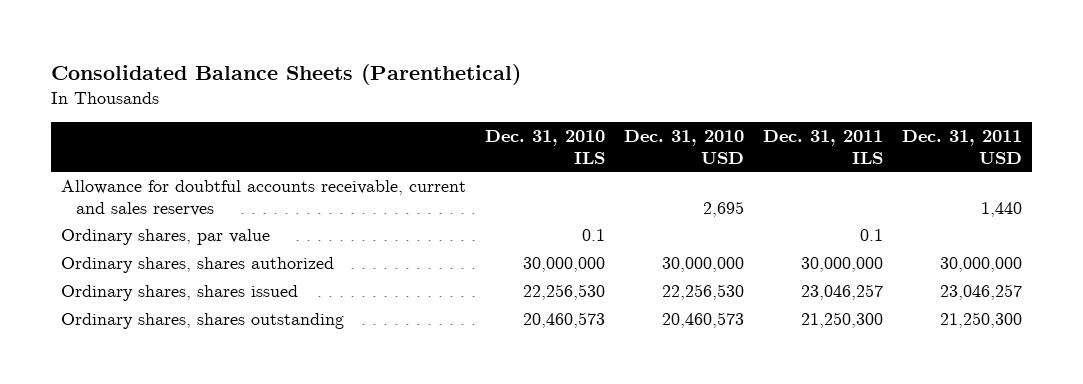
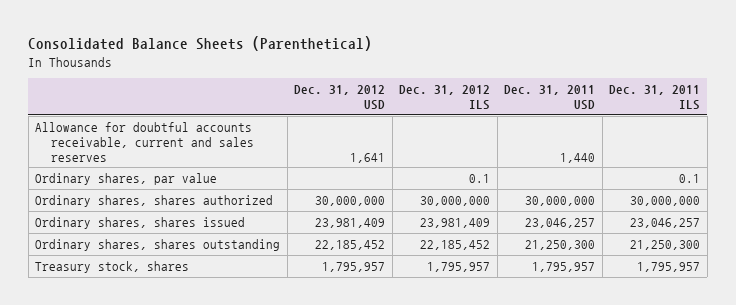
- | Dec. 31, 2010 ILS | Dec. 31, 2010 USD | Dec. 31, 2011 ILS | Dec. 31, 2011 USD
+ | Dec. 31, 2012 USD | Dec. 31, 2012 ILS | Dec. 31, 2011 USD | Dec. 31, 2011 ILS
+ Treasury stock, shares | 1,795,957 | 1,795,957 | 1,795,957 | 1,795,957

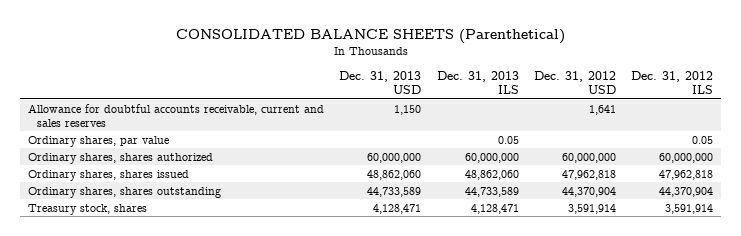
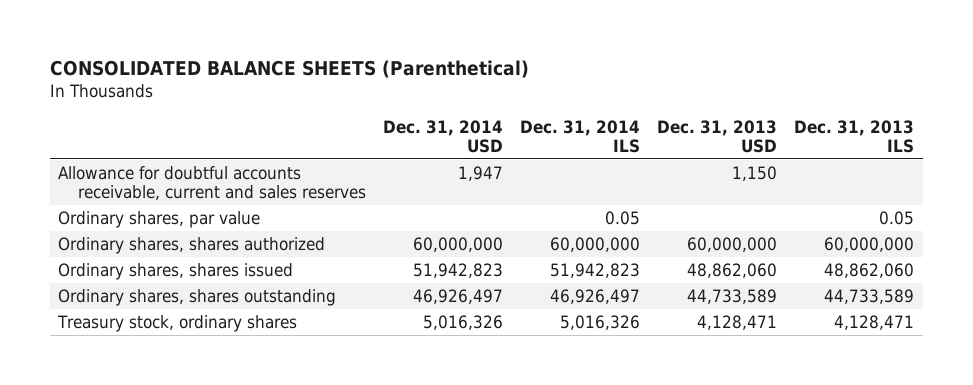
- | Dec. 31, 2013 USD | Dec. 31, 2013 ILS | Dec. 31, 2012 USD | Dec. 31, 2012 ILS
+ | Dec. 31, 2014 USD | Dec. 31, 2014 ILS | Dec. 31, 2013 USD | Dec. 31, 2013 ILS
- Treasury stock, shares | 4,128,471 | 4,128,471 | 3,591,914 | 3,591,914
+ Treasury stock, ordinary shares | 5,016,326 | 5,016,326 | 4,128,471 | 4,128,471

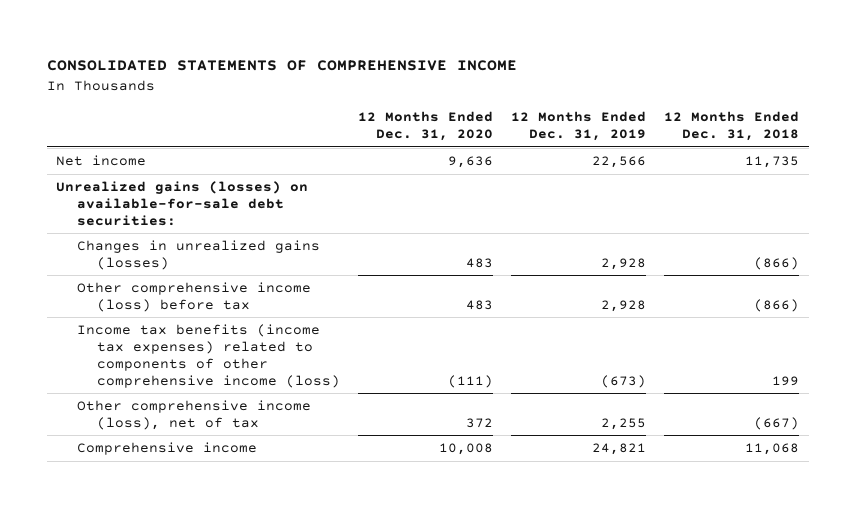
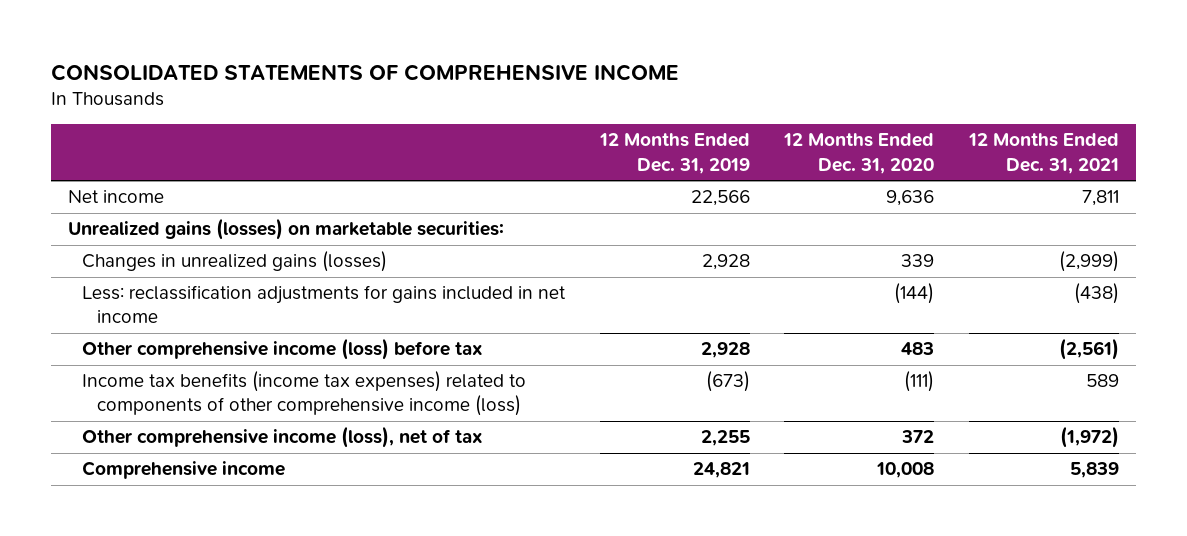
- | 12 Months Ended Dec. 31, 2020 | 12 Months Ended Dec. 31, 2019 | 12 Months Ended Dec. 31, 2018
+ | 12 Months Ended Dec. 31, 2019 | 12 Months Ended Dec. 31, 2020 | 12 Months Ended Dec. 31, 2021
- Unrealized gains (losses) on available-for-sale debt securities:
- Changes in unrealized gains (losses) | 483 | 2,928 | (866)
+ Unrealized gains (losses) on marketable securities:
+ Changes in unrealized gains (losses) | 2,928 | 339 | (2,999)
+ Less: reclassification adjustments for gains included in net income | | (144) | (438)

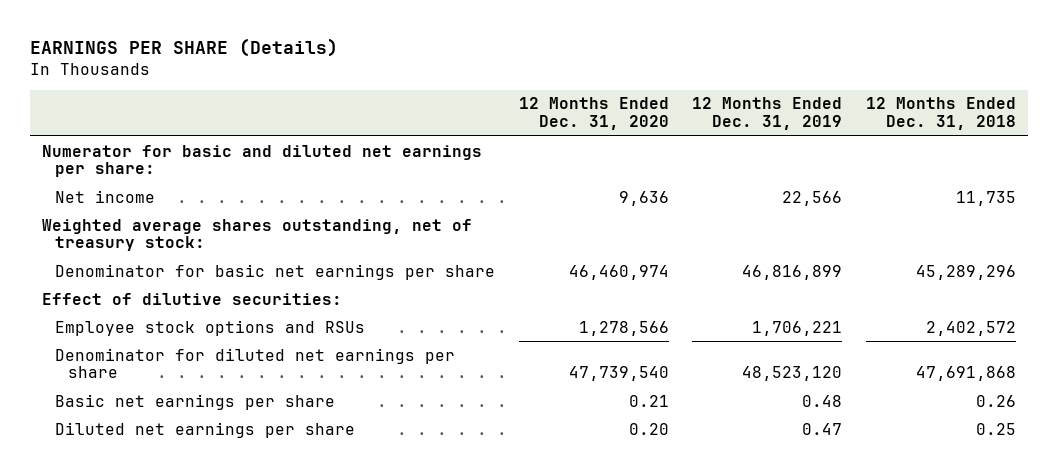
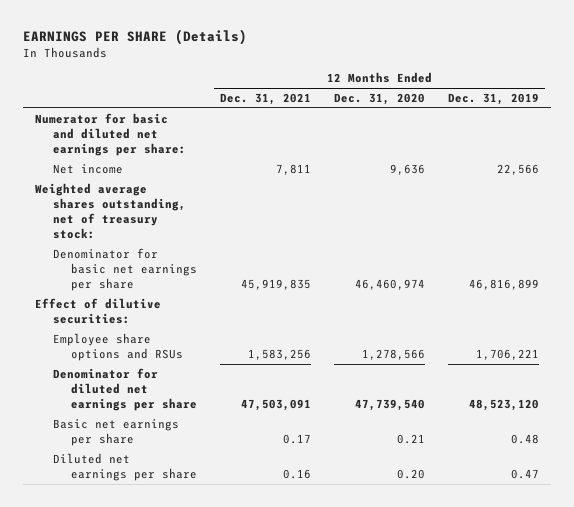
- | 12 Months Ended Dec. 31, 2020 | 12 Months Ended Dec. 31, 2019 | 12 Months Ended Dec. 31, 2018
+ | 12 Months Ended Dec. 31, 2021 | 12 Months Ended Dec. 31, 2020 | 12 Months Ended Dec. 31, 2019
- Employee stock options and RSUs | 1,278,566 | 1,706,221 | 2,402,572
+ Employee share options and RSUs | 1,583,256 | 1,278,566 | 1,706,221

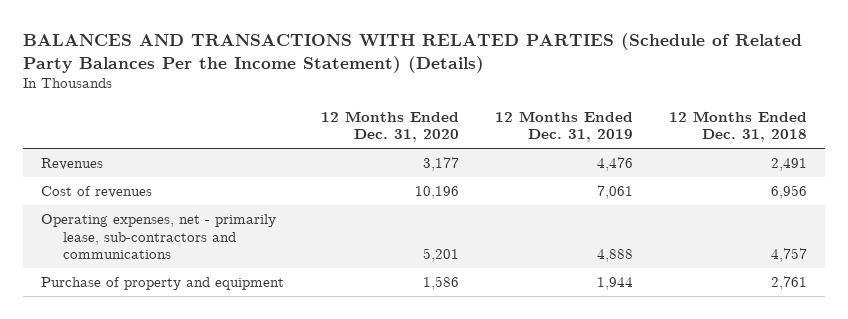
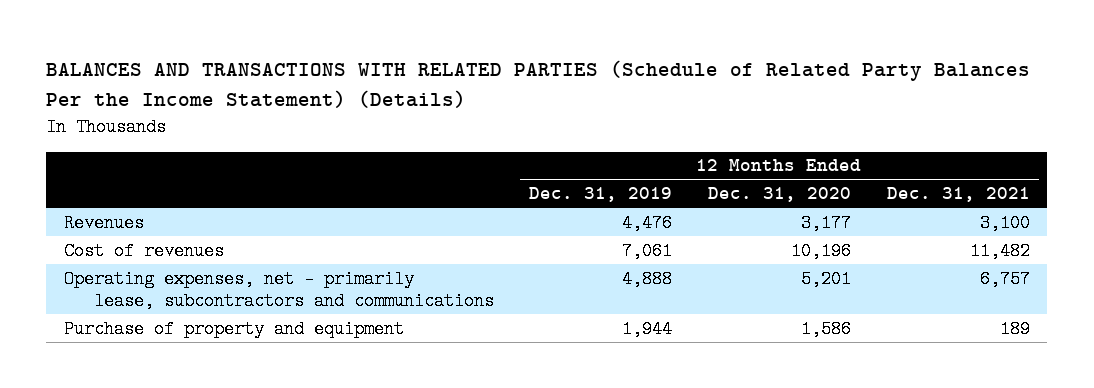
- | 12 Months Ended Dec. 31, 2020 | 12 Months Ended Dec. 31, 2019 | 12 Months Ended Dec. 31, 2018
+ | 12 Months Ended Dec. 31, 2019 | 12 Months Ended Dec. 31, 2020 | 12 Months Ended Dec. 31, 2021
- Operating expenses, net - primarily lease, sub-contractors and communications | 5,201 | 4,888 | 4,757
+ Operating expenses, net - primarily lease, subcontractors and communications | 4,888 | 5,201 | 6,757

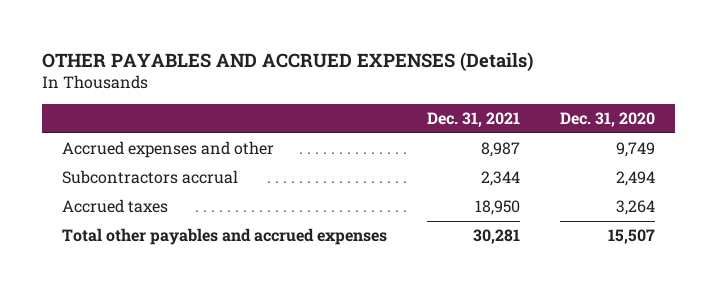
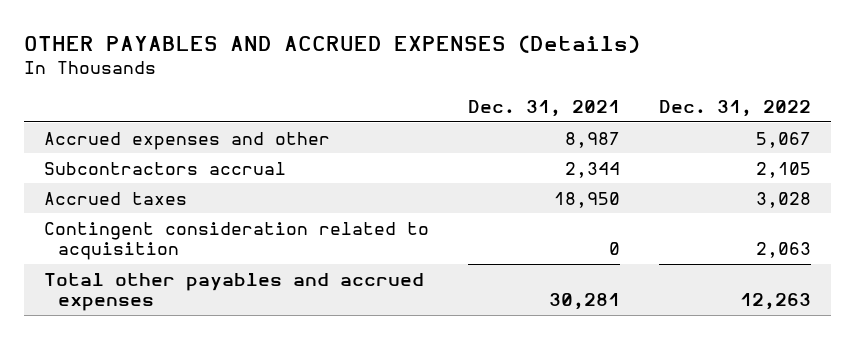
- | Dec. 31, 2021 | Dec. 31, 2020
+ | Dec. 31, 2021 | Dec. 31, 2022
+ Contingent consideration related to acquisition | 0 | 2,063

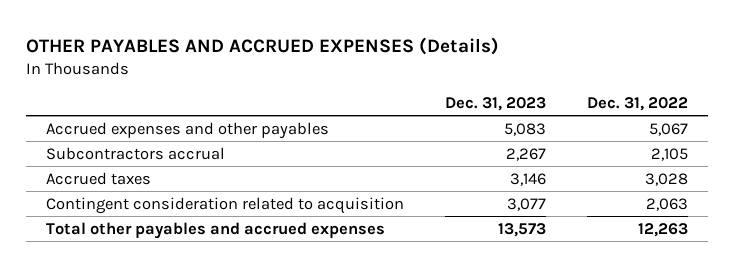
- | Dec. 31, 2021 | Dec. 31, 2022
+ | Dec. 31, 2023 | Dec. 31, 2022
- Accrued expenses and other | 8,987 | 5,067
+ Accrued expenses and other payables | 5,083 | 5,067

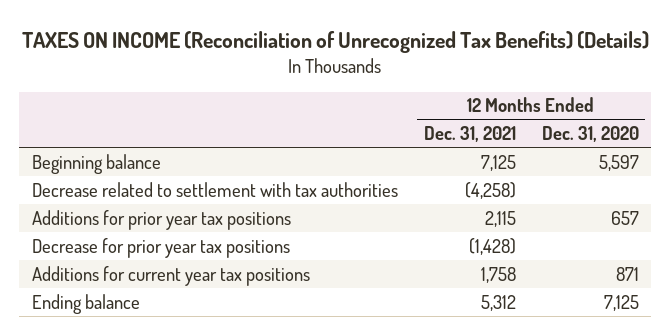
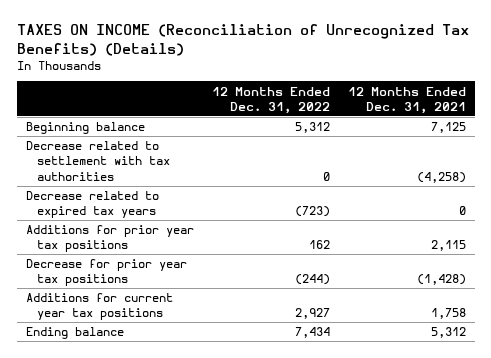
- | 12 Months Ended Dec. 31, 2021 | 12 Months Ended Dec. 31, 2020
+ | 12 Months Ended Dec. 31, 2022 | 12 Months Ended Dec. 31, 2021
+ Decrease related to expired tax years | (723) | 0

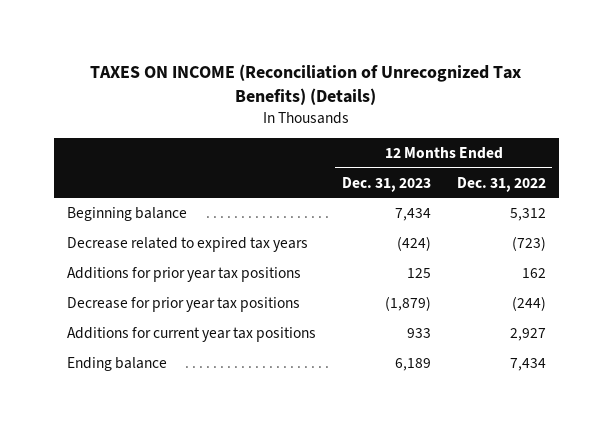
- | 12 Months Ended Dec. 31, 2022 | 12 Months Ended Dec. 31, 2021
+ | 12 Months Ended Dec. 31, 2023 | 12 Months Ended Dec. 31, 2022
- Decrease related to settlement with tax authorities | 0 | (4,258)

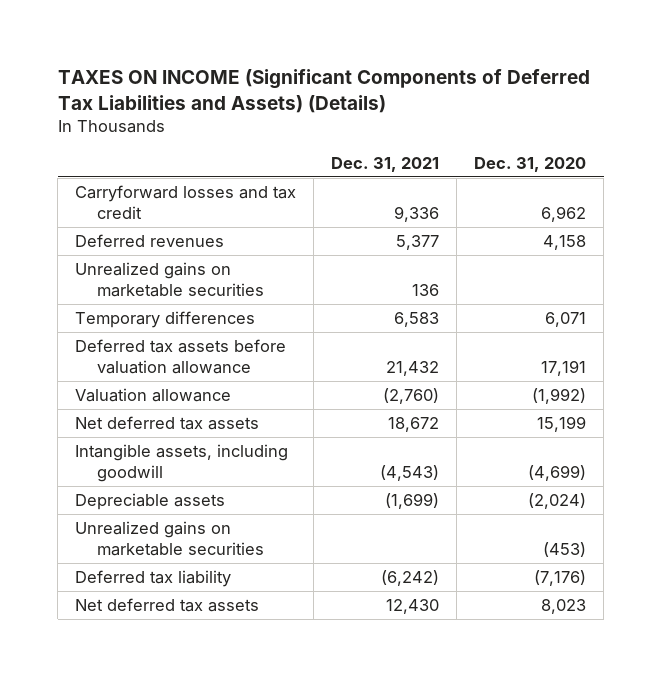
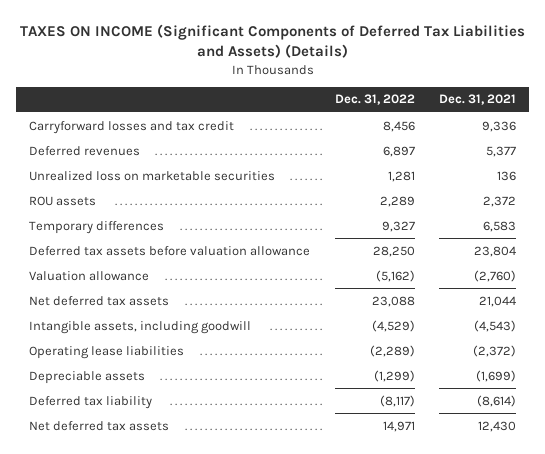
- | Dec. 31, 2021 | Dec. 31, 2020
+ | Dec. 31, 2022 | Dec. 31, 2021
- Unrealized gains on marketable securities | 136 |
+ Unrealized loss on marketable securities | 1,281 | 136
+ ROU assets | 2,289 | 2,372
- Deferred tax assets before valuation allowance | 21,432 | 17,191
+ Deferred tax assets before valuation allowance | 28,250 | 23,804
- Net deferred tax assets | 18,672 | 15,199
+ Net deferred tax assets | 23,088 | 21,044
+ Operating lease liabilities | (2,289) | (2,372)
- Unrealized gains on marketable securities | | (453)
- Deferred tax liability | (6,242) | (7,176)
+ Deferred tax liability | (8,117) | (8,614)

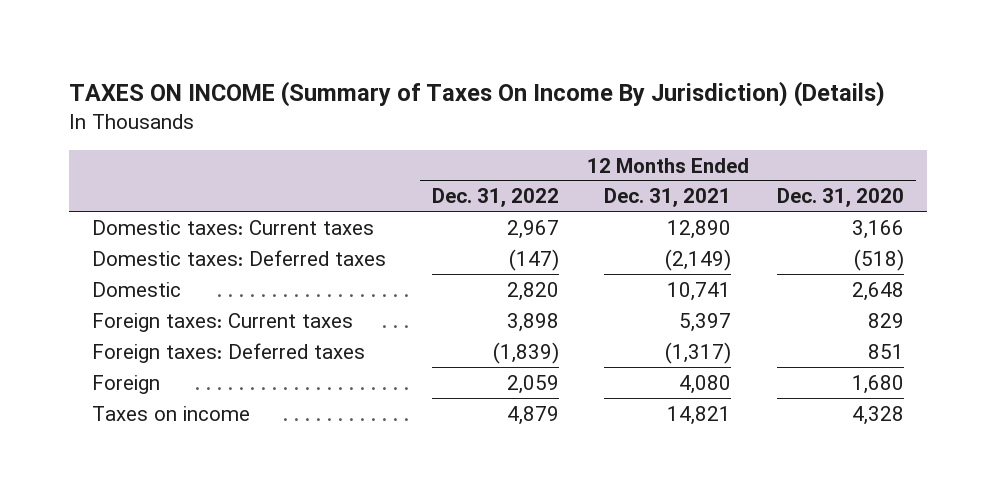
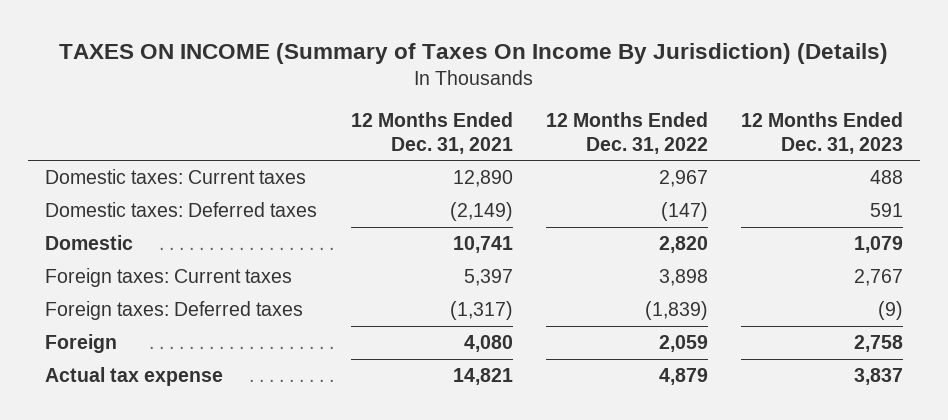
- | 12 Months Ended Dec. 31, 2022 | 12 Months Ended Dec. 31, 2021 | 12 Months Ended Dec. 31, 2020
+ | 12 Months Ended Dec. 31, 2021 | 12 Months Ended Dec. 31, 2022 | 12 Months Ended Dec. 31, 2023
- Taxes on income | 4,879 | 14,821 | 4,328
+ Actual tax expense | 14,821 | 4,879 | 3,837

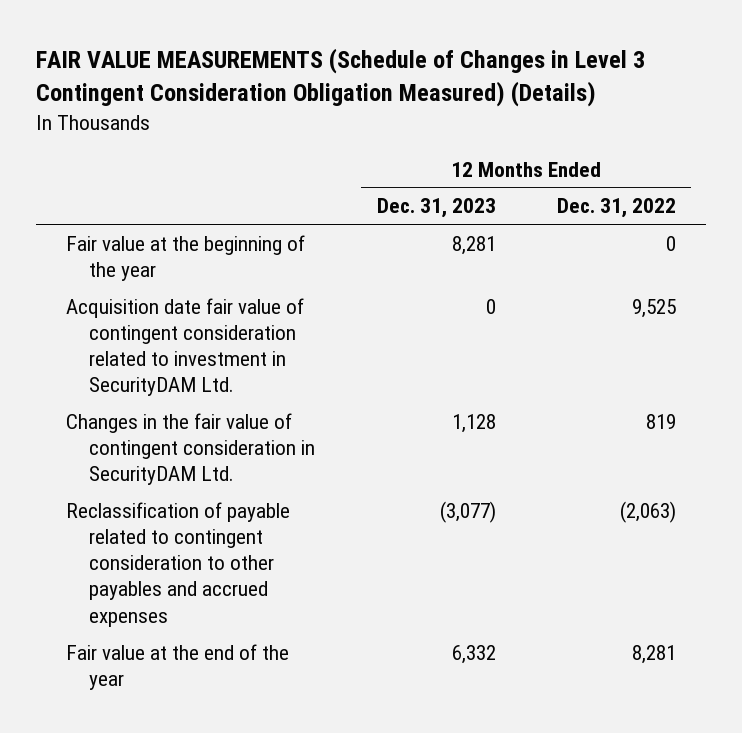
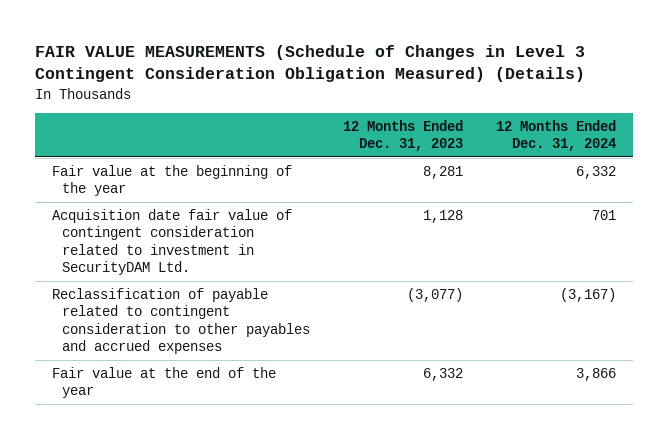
- | 12 Months Ended Dec. 31, 2023 | 12 Months Ended Dec. 31, 2022
+ | 12 Months Ended Dec. 31, 2023 | 12 Months Ended Dec. 31, 2024
- Acquisition date fair value of contingent consideration related to investment in SecurityDAM Ltd. | 0 | 9,525
- Changes in the fair value of contingent consideration in SecurityDAM Ltd. | 1,128 | 819
+ Acquisition date fair value of contingent consideration related to investment in SecurityDAM Ltd. | 1,128 | 701

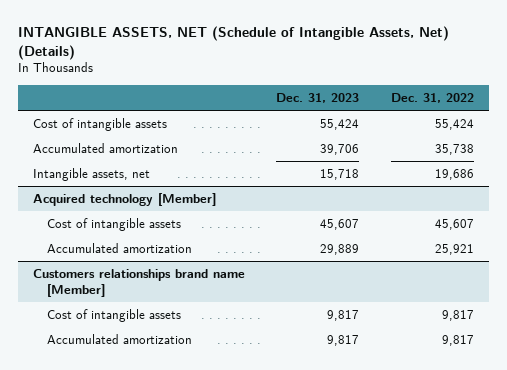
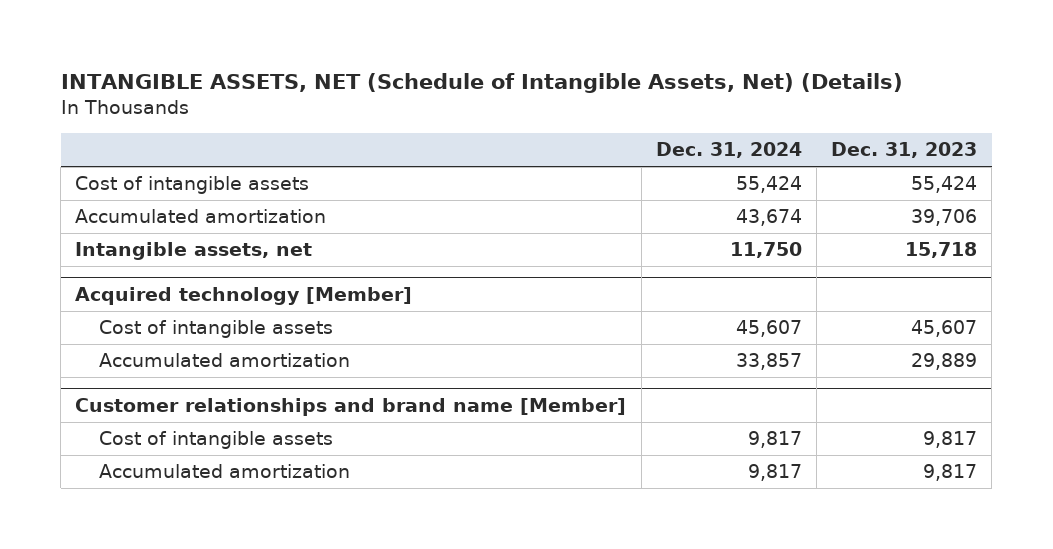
- | Dec. 31, 2023 | Dec. 31, 2022
+ | Dec. 31, 2024 | Dec. 31, 2023
- Customers relationships brand name [Member]
+ Customer relationships and brand name [Member]

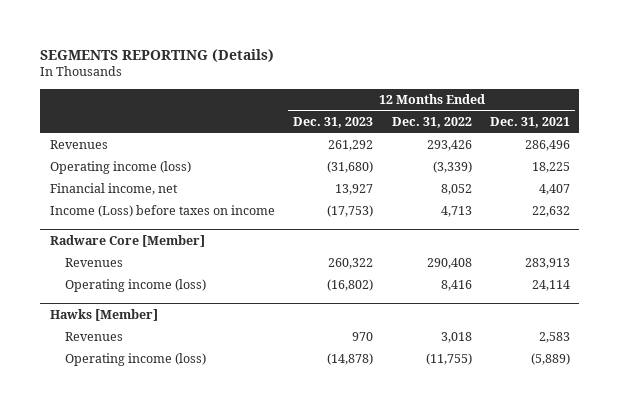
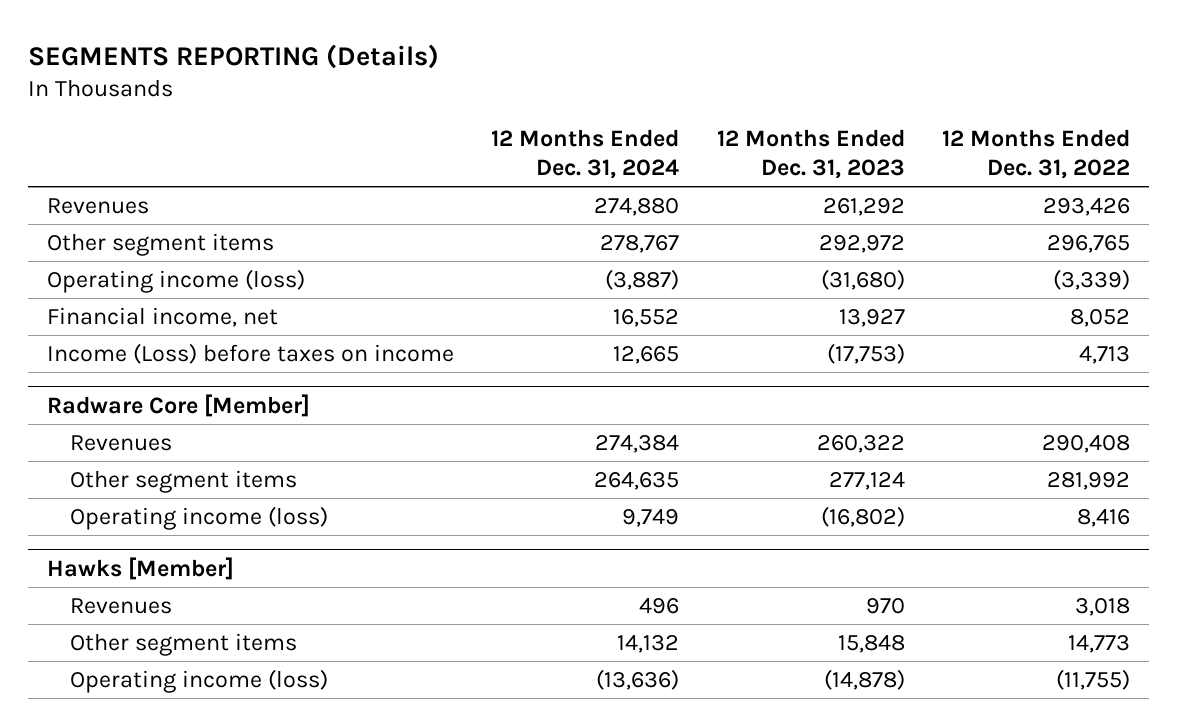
- | 12 Months Ended Dec. 31, 2023 | 12 Months Ended Dec. 31, 2022 | 12 Months Ended Dec. 31, 2021
+ | 12 Months Ended Dec. 31, 2024 | 12 Months Ended Dec. 31, 2023 | 12 Months Ended Dec. 31, 2022
+ Other segment items | 278,767 | 292,972 | 296,765
@ Radware Core [Member]
+ Other segment items | 264,635 | 277,124 | 281,992
@ Hawks [Member]
+ Other segment items | 14,132 | 15,848 | 14,773

